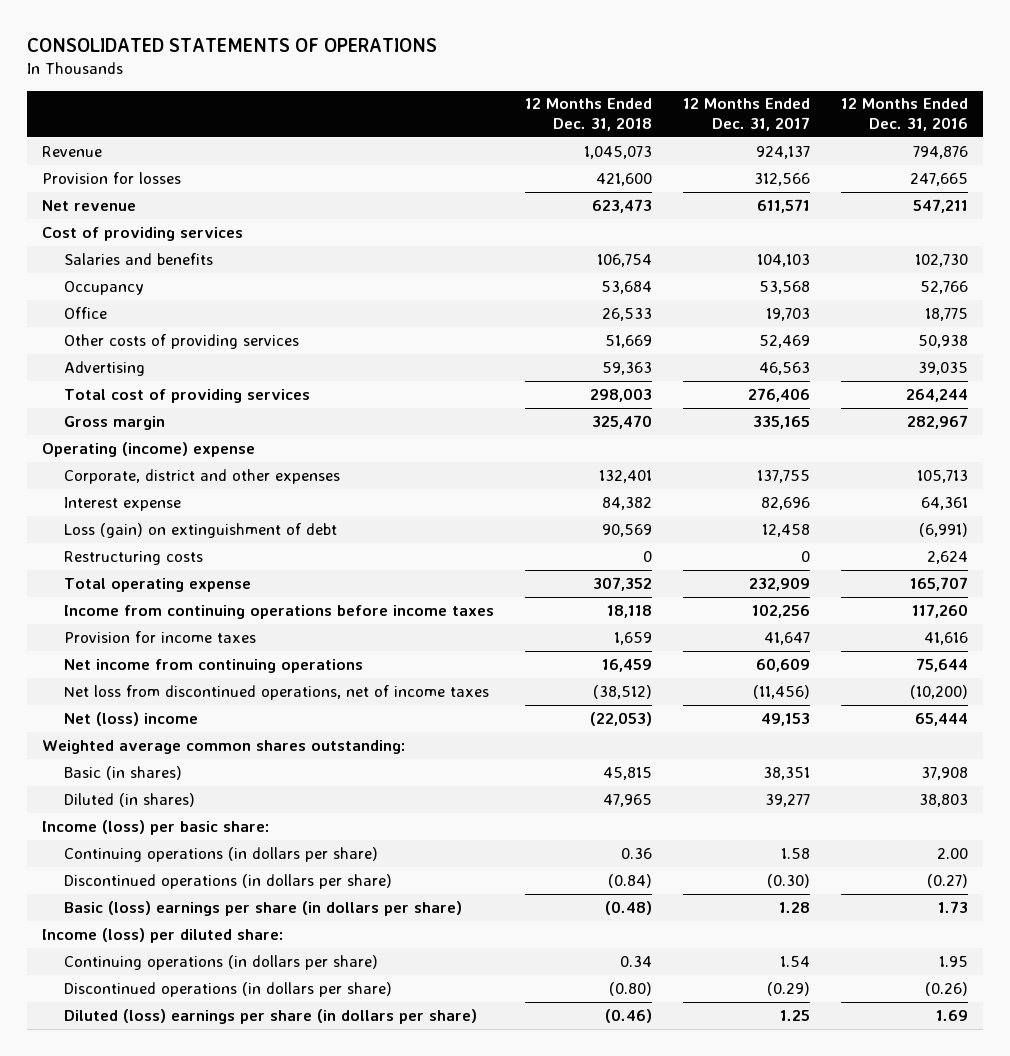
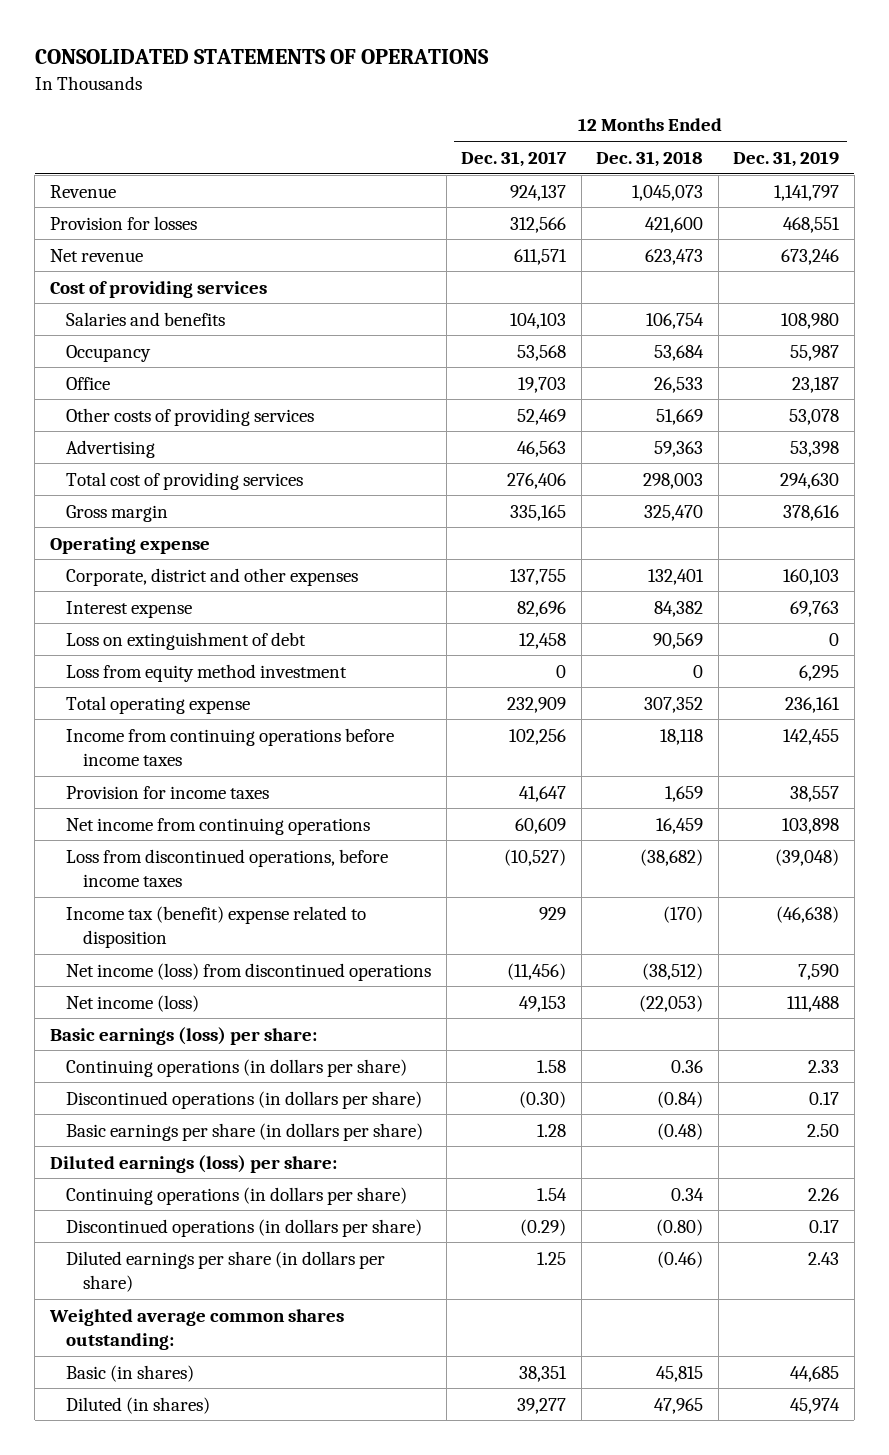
- | 12 Months Ended Dec. 31, 2018 | 12 Months Ended Dec. 31, 2017 | 12 Months Ended Dec. 31, 2016
+ | 12 Months Ended Dec. 31, 2017 | 12 Months Ended Dec. 31, 2018 | 12 Months Ended Dec. 31, 2019
- Operating (income) expense
+ Operating expense
- Loss (gain) on extinguishment of debt | 90,569 | 12,458 | (6,991)
- Restructuring costs | 0 | 0 | 2,624
+ Loss on extinguishment of debt | 12,458 | 90,569 | 0
+ Loss from equity method investment | 0 | 0 | 6,295
- Net loss from discontinued operations, net of income taxes | (38,512) | (11,456) | (10,200)
- Net (loss) income | (22,053) | 49,153 | 65,444
- Income (loss) per basic share:
+ Loss from discontinued operations, before income taxes | (10,527) | (38,682) | (39,048)
+ Income tax (benefit) expense related to disposition | 929 | (170) | (46,638)
+ Net income (loss) from discontinued operations | (11,456) | (38,512) | 7,590
+ Net income (loss) | 49,153 | (22,053) | 111,488
+ Basic earnings (loss) per share:
- Basic (loss) earnings per share (in dollars per share) | (0.48) | 1.28 | 1.73
- Income (loss) per diluted share:
+ Basic earnings per share (in dollars per share) | 1.28 | (0.48) | 2.50
+ Diluted earnings (loss) per share:
- Diluted (loss) earnings per share (in dollars per share) | (0.46) | 1.25 | 1.69
+ Diluted earnings per share (in dollars per share) | 1.25 | (0.46) | 2.43
moved down: Weighted average common shares outstanding:
moved down: Basic (in shares) | 38,351 | 45,815 | 44,685
moved down: Diluted (in shares) | 39,277 | 47,965 | 45,974

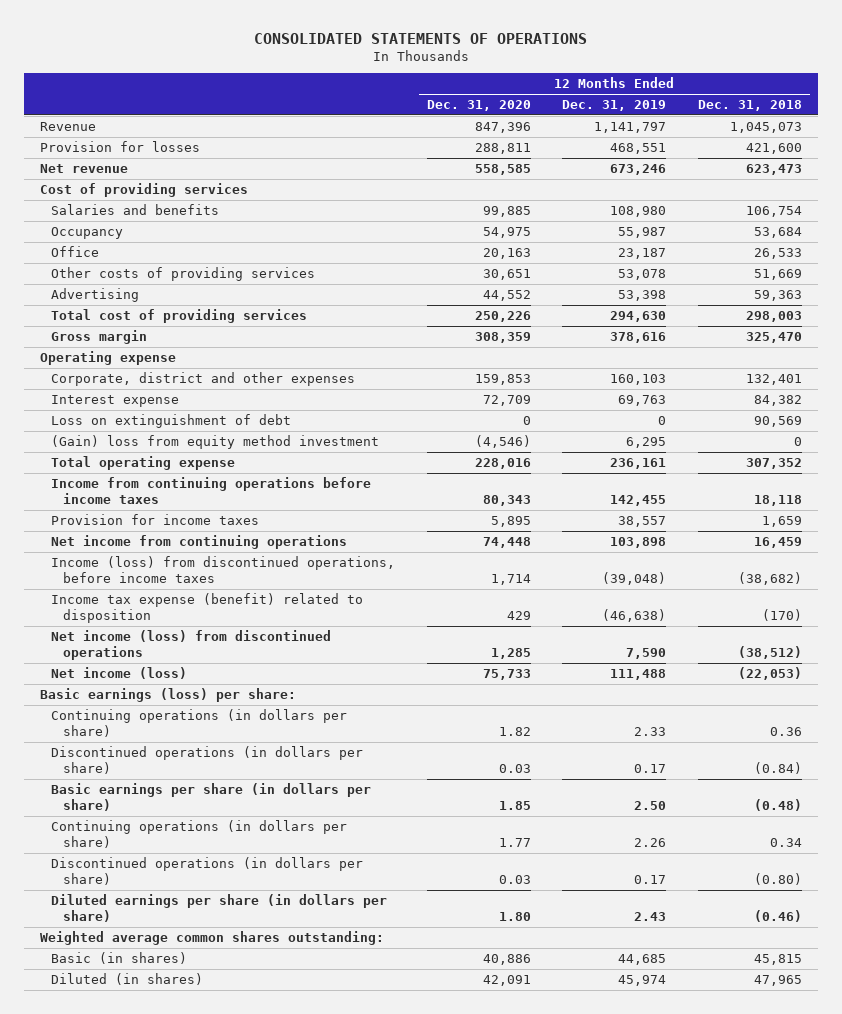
- | 12 Months Ended Dec. 31, 2017 | 12 Months Ended Dec. 31, 2018 | 12 Months Ended Dec. 31, 2019
+ | 12 Months Ended Dec. 31, 2020 | 12 Months Ended Dec. 31, 2019 | 12 Months Ended Dec. 31, 2018
- Loss from equity method investment | 0 | 0 | 6,295
+ (Gain) loss from equity method investment | (4,546) | 6,295 | 0
- Loss from discontinued operations, before income taxes | (10,527) | (38,682) | (39,048)
- Income tax (benefit) expense related to disposition | 929 | (170) | (46,638)
+ Income (loss) from discontinued operations, before income taxes | 1,714 | (39,048) | (38,682)
+ Income tax expense (benefit) related to disposition | 429 | (46,638) | (170)
- Diluted earnings (loss) per share:

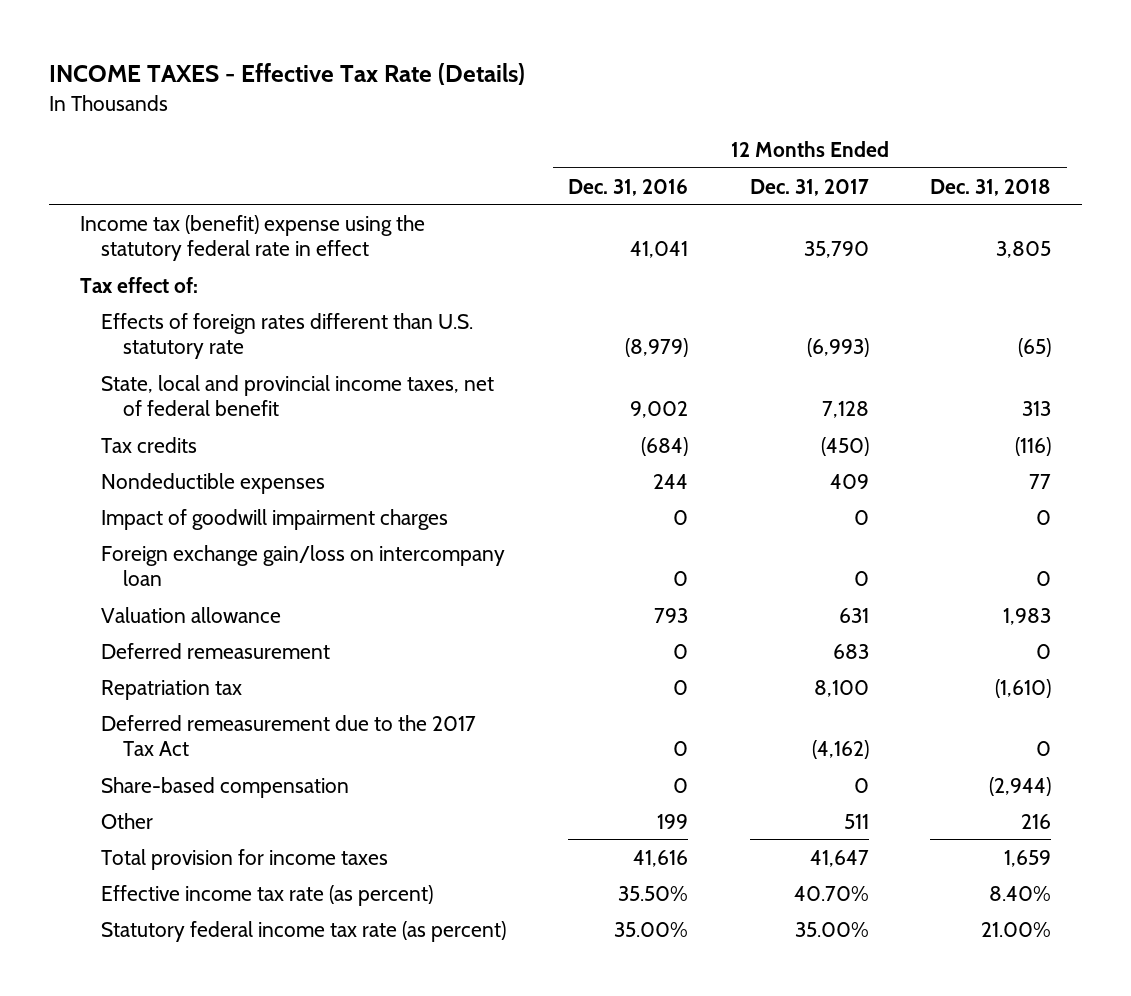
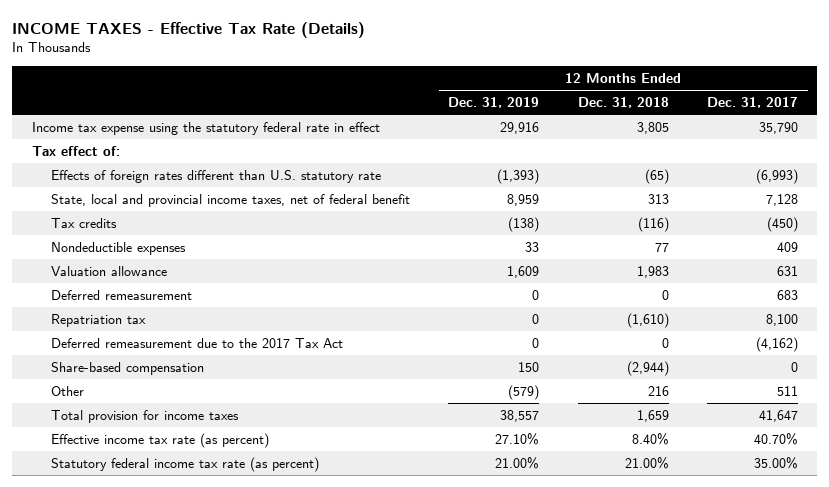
- | 12 Months Ended Dec. 31, 2016 | 12 Months Ended Dec. 31, 2017 | 12 Months Ended Dec. 31, 2018
+ | 12 Months Ended Dec. 31, 2019 | 12 Months Ended Dec. 31, 2018 | 12 Months Ended Dec. 31, 2017
- Income tax (benefit) expense using the statutory federal rate in effect | 41,041 | 35,790 | 3,805
+ Income tax expense using the statutory federal rate in effect | 29,916 | 3,805 | 35,790
- Impact of goodwill impairment charges | 0 | 0 | 0
- Foreign exchange gain/loss on intercompany loan | 0 | 0 | 0

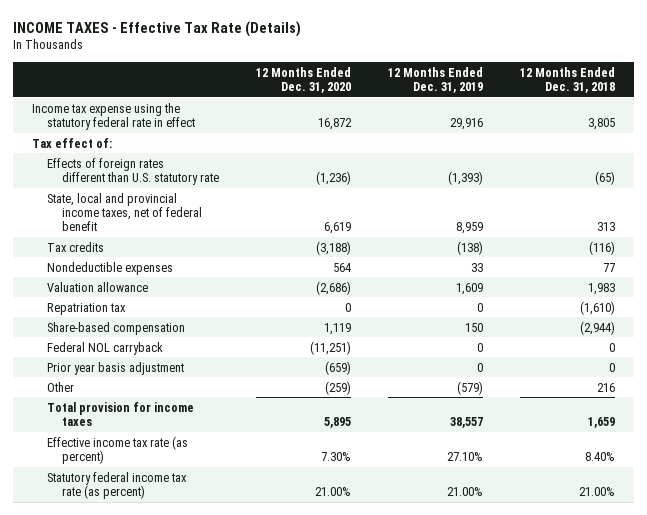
- | 12 Months Ended Dec. 31, 2019 | 12 Months Ended Dec. 31, 2018 | 12 Months Ended Dec. 31, 2017
+ | 12 Months Ended Dec. 31, 2020 | 12 Months Ended Dec. 31, 2019 | 12 Months Ended Dec. 31, 2018
- Deferred remeasurement | 0 | 0 | 683
- Deferred remeasurement due to the 2017 Tax Act | 0 | 0 | (4,162)
+ Federal NOL carryback | (11,251) | 0 | 0
+ Prior year basis adjustment | (659) | 0 | 0

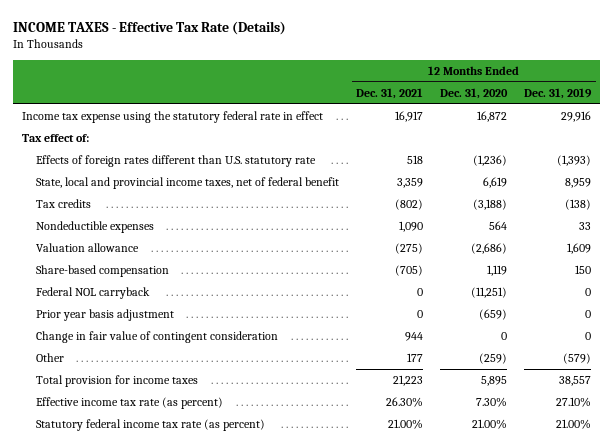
- | 12 Months Ended Dec. 31, 2020 | 12 Months Ended Dec. 31, 2019 | 12 Months Ended Dec. 31, 2018
+ | 12 Months Ended Dec. 31, 2021 | 12 Months Ended Dec. 31, 2020 | 12 Months Ended Dec. 31, 2019
- Repatriation tax | 0 | 0 | (1,610)
+ Change in fair value of contingent consideration | 944 | 0 | 0

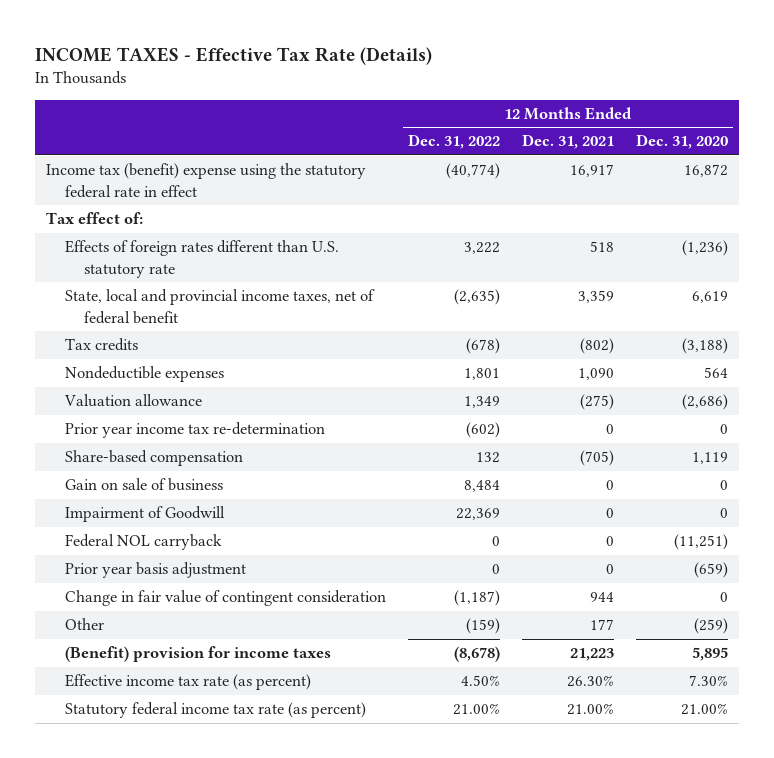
- | 12 Months Ended Dec. 31, 2021 | 12 Months Ended Dec. 31, 2020 | 12 Months Ended Dec. 31, 2019
+ | 12 Months Ended Dec. 31, 2022 | 12 Months Ended Dec. 31, 2021 | 12 Months Ended Dec. 31, 2020
- Income tax expense using the statutory federal rate in effect | 16,917 | 16,872 | 29,916
+ Income tax (benefit) expense using the statutory federal rate in effect | (40,774) | 16,917 | 16,872
+ Prior year income tax re-determination | (602) | 0 | 0
+ Gain on sale of business | 8,484 | 0 | 0
+ Impairment of Goodwill | 22,369 | 0 | 0
- Total provision for income taxes | 21,223 | 5,895 | 38,557
+ (Benefit) provision for income taxes | (8,678) | 21,223 | 5,895

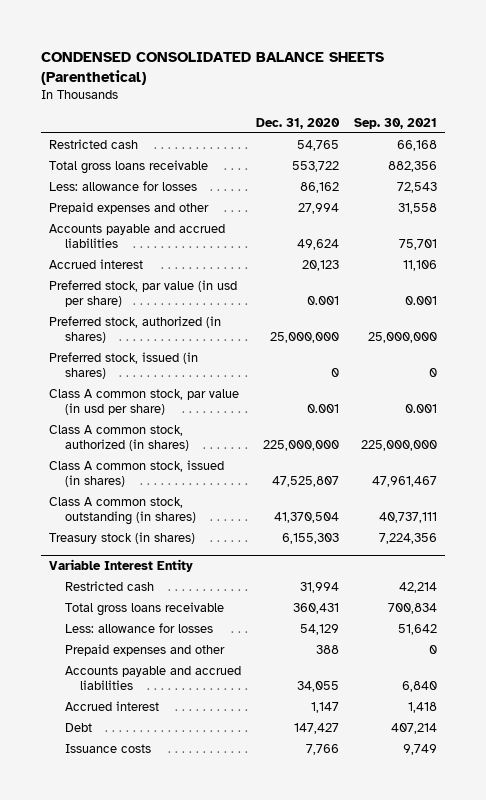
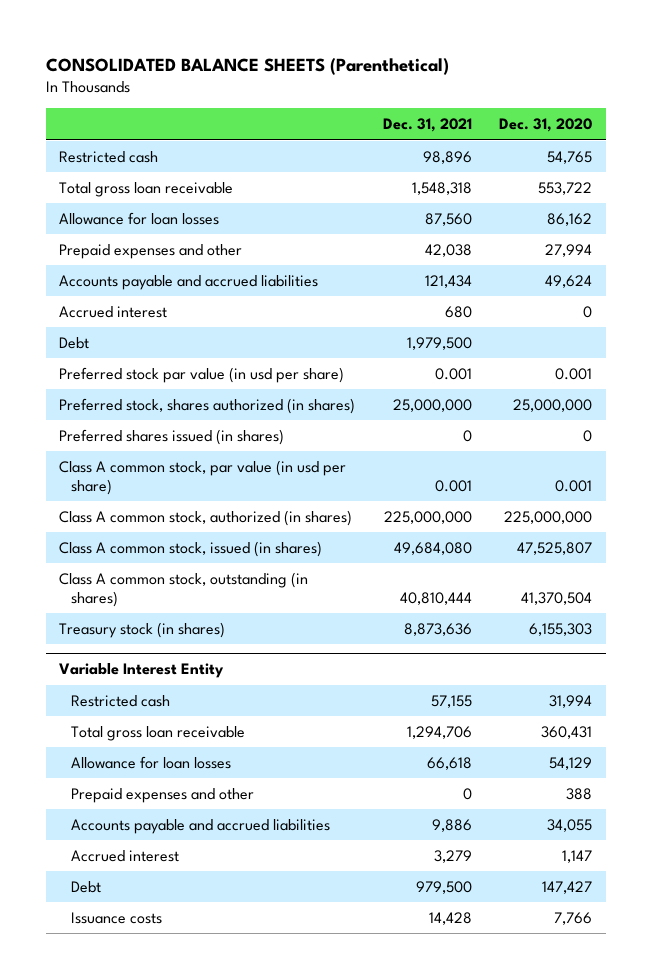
- CONDENSED CONSOLIDATED BALANCE SHEETS (Parenthetical)
+ CONSOLIDATED BALANCE SHEETS (Parenthetical)
- | Dec. 31, 2020 | Sep. 30, 2021
+ | Dec. 31, 2021 | Dec. 31, 2020
- Total gross loans receivable | 553,722 | 882,356
- Less: allowance for losses | 86,162 | 72,543
+ Total gross loan receivable | 1,548,318 | 553,722
+ Allowance for loan losses | 87,560 | 86,162
- Accrued interest | 20,123 | 11,106
- Preferred stock, par value (in usd per share) | 0.001 | 0.001
- Preferred stock, authorized (in shares) | 25,000,000 | 25,000,000
- Preferred stock, issued (in shares) | 0 | 0
+ Accrued interest | 680 | 0
+ Debt | 1,979,500 |
+ Preferred stock par value (in usd per share) | 0.001 | 0.001
+ Preferred stock, shares authorized (in shares) | 25,000,000 | 25,000,000
+ Preferred shares issued (in shares) | 0 | 0
@ Variable Interest Entity
- Total gross loans receivable | 360,431 | 700,834
- Less: allowance for losses | 54,129 | 51,642
+ Total gross loan receivable | 1,294,706 | 360,431
+ Allowance for loan losses | 66,618 | 54,129

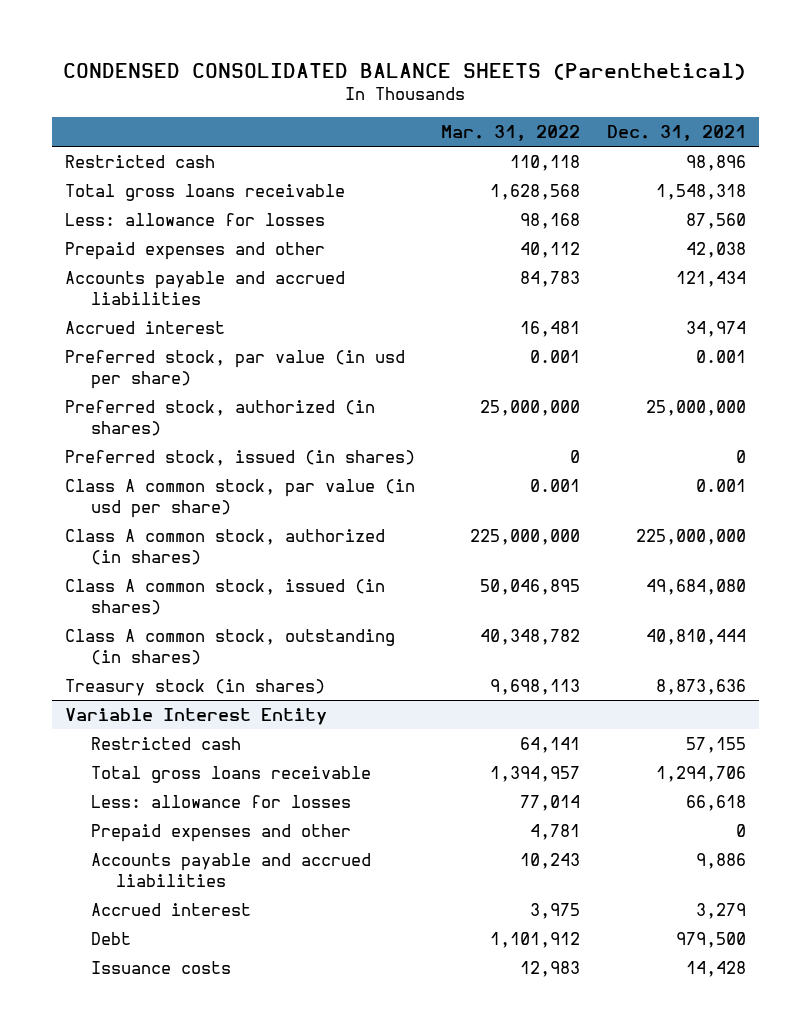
- CONSOLIDATED BALANCE SHEETS (Parenthetical)
+ CONDENSED CONSOLIDATED BALANCE SHEETS (Parenthetical)
- | Dec. 31, 2021 | Dec. 31, 2020
+ | Mar. 31, 2022 | Dec. 31, 2021
- Total gross loan receivable | 1,548,318 | 553,722
- Allowance for loan losses | 87,560 | 86,162
+ Total gross loans receivable | 1,628,568 | 1,548,318
+ Less: allowance for losses | 98,168 | 87,560
- Accrued interest | 680 | 0
- Debt | 1,979,500 |
- Preferred stock par value (in usd per share) | 0.001 | 0.001
- Preferred stock, shares authorized (in shares) | 25,000,000 | 25,000,000
- Preferred shares issued (in shares) | 0 | 0
+ Accrued interest | 16,481 | 34,974
+ Preferred stock, par value (in usd per share) | 0.001 | 0.001
+ Preferred stock, authorized (in shares) | 25,000,000 | 25,000,000
+ Preferred stock, issued (in shares) | 0 | 0
@ Variable Interest Entity
- Total gross loan receivable | 1,294,706 | 360,431
- Allowance for loan losses | 66,618 | 54,129
+ Total gross loans receivable | 1,394,957 | 1,294,706
+ Less: allowance for losses | 77,014 | 66,618

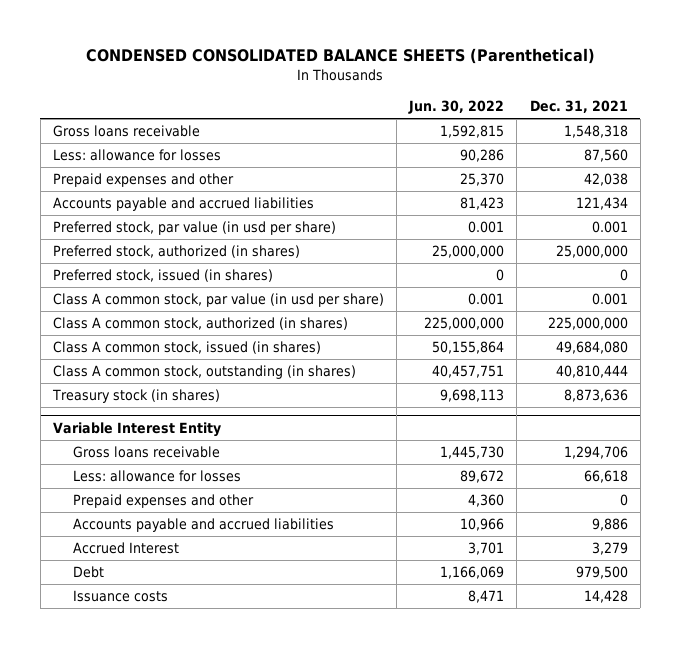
- | Mar. 31, 2022 | Dec. 31, 2021
+ | Jun. 30, 2022 | Dec. 31, 2021
- Restricted cash | 110,118 | 98,896
- Total gross loans receivable | 1,628,568 | 1,548,318
+ Gross loans receivable | 1,592,815 | 1,548,318
- Accrued interest | 16,481 | 34,974
@ Variable Interest Entity
- Restricted cash | 64,141 | 57,155
- Total gross loans receivable | 1,394,957 | 1,294,706
+ Gross loans receivable | 1,445,730 | 1,294,706
- Accrued interest | 3,975 | 3,279
+ Accrued Interest | 3,701 | 3,279

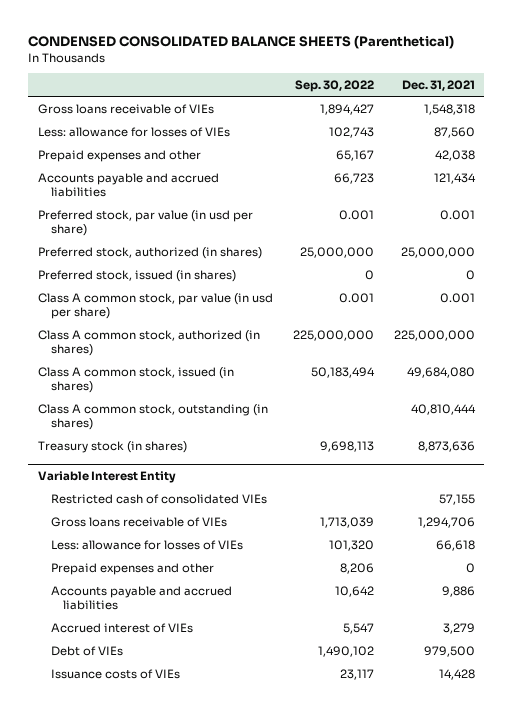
- | Jun. 30, 2022 | Dec. 31, 2021
+ | Sep. 30, 2022 | Dec. 31, 2021
- Gross loans receivable | 1,592,815 | 1,548,318
- Less: allowance for losses | 90,286 | 87,560
+ Gross loans receivable of VIEs | 1,894,427 | 1,548,318
+ Less: allowance for losses of VIEs | 102,743 | 87,560
@ Variable Interest Entity
- Gross loans receivable | 1,445,730 | 1,294,706
- Less: allowance for losses | 89,672 | 66,618
+ Restricted cash of consolidated VIEs | | 57,155
+ Gross loans receivable of VIEs | 1,713,039 | 1,294,706
+ Less: allowance for losses of VIEs | 101,320 | 66,618
- Accrued Interest | 3,701 | 3,279
- Debt | 1,166,069 | 979,500
- Issuance costs | 8,471 | 14,428
+ Accrued interest of VIEs | 5,547 | 3,279
+ Debt of VIEs | 1,490,102 | 979,500
+ Issuance costs of VIEs | 23,117 | 14,428

